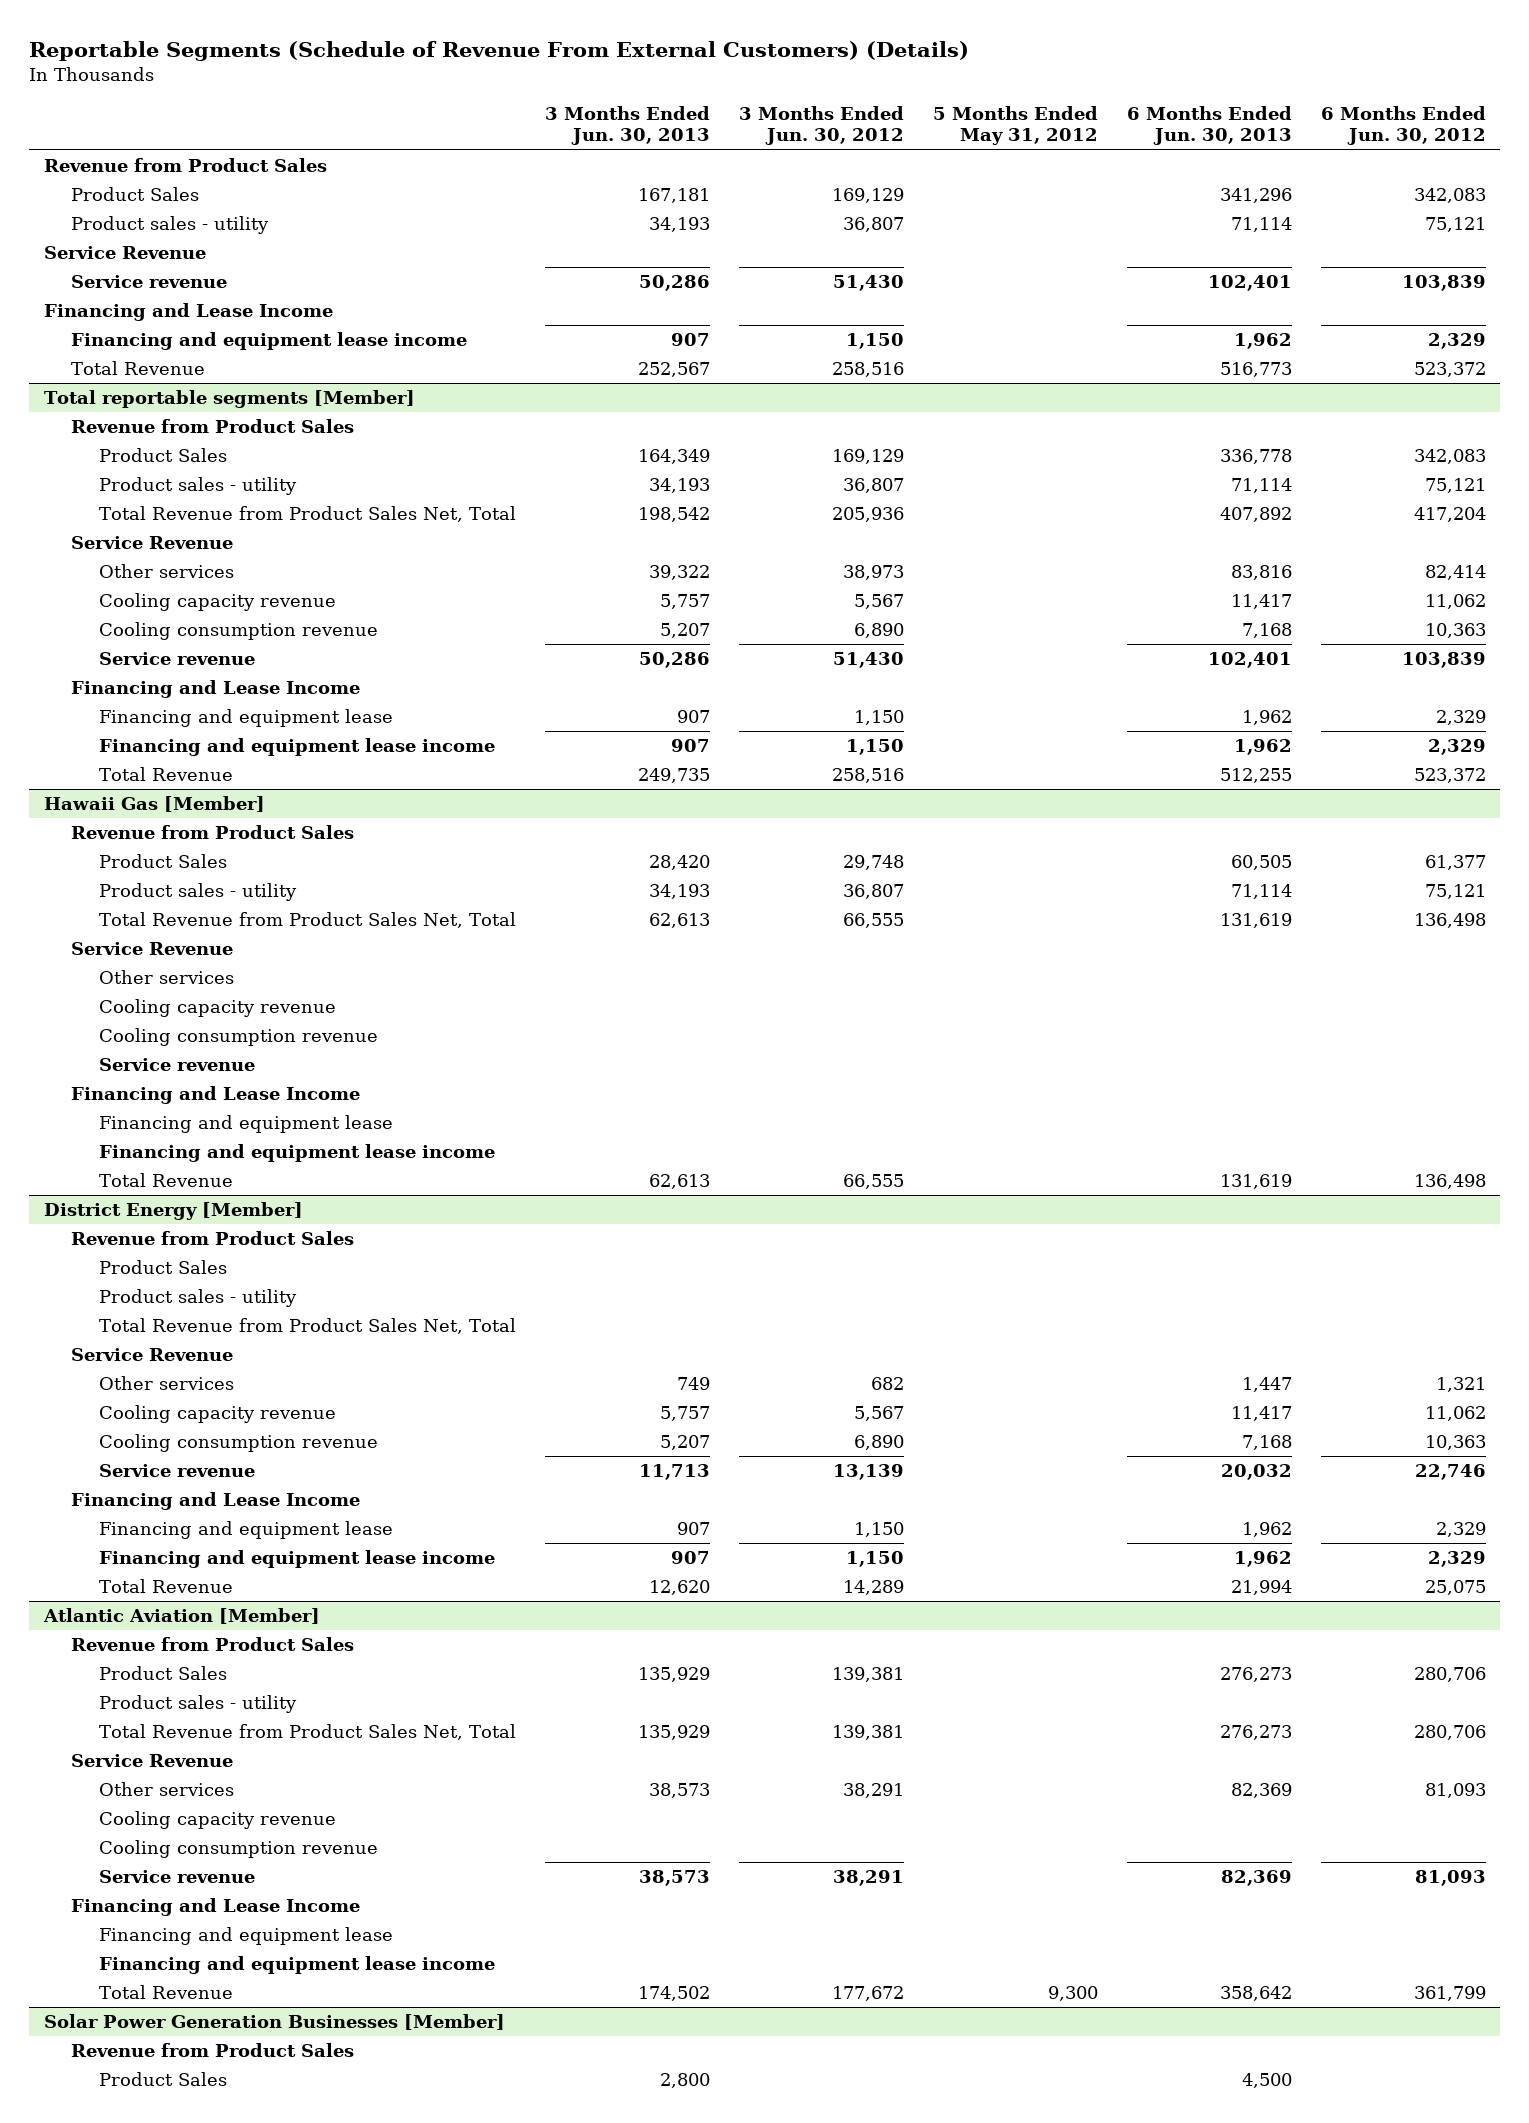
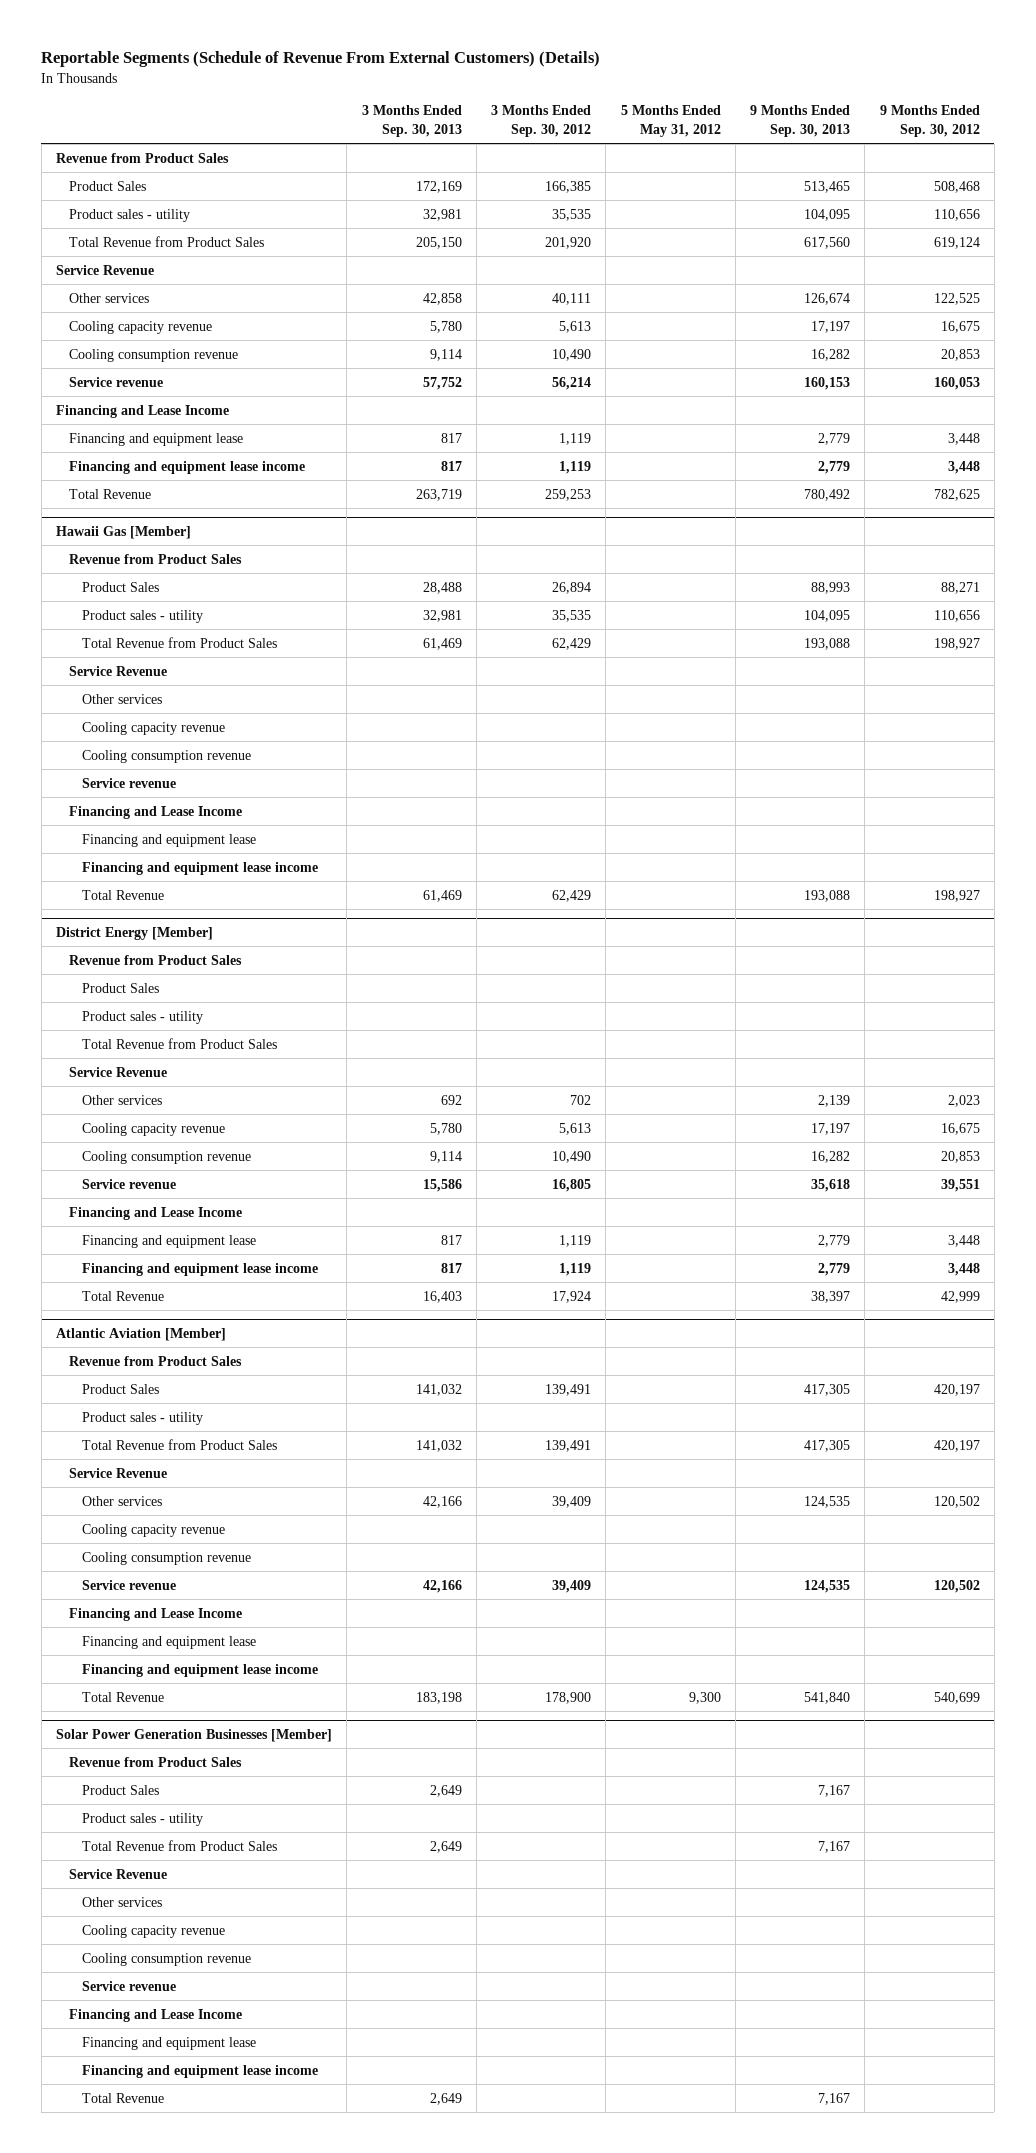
- | 3 Months Ended Jun. 30, 2013 | 3 Months Ended Jun. 30, 2012 | 5 Months Ended May 31, 2012 | 6 Months Ended Jun. 30, 2013 | 6 Months Ended Jun. 30, 2012
+ | 3 Months Ended Sep. 30, 2013 | 3 Months Ended Sep. 30, 2012 | 5 Months Ended May 31, 2012 | 9 Months Ended Sep. 30, 2013 | 9 Months Ended Sep. 30, 2012
+ Total Revenue from Product Sales | 205,150 | 201,920 | | 617,560 | 619,124
+ Other services | 42,858 | 40,111 | | 126,674 | 122,525
+ Cooling capacity revenue | 5,780 | 5,613 | | 17,197 | 16,675
+ Cooling consumption revenue | 9,114 | 10,490 | | 16,282 | 20,853
+ Financing and equipment lease | 817 | 1,119 | | 2,779 | 3,448
- Total reportable segments [Member]
- Revenue from Product Sales
- Product Sales | 164,349 | 169,129 | | 336,778 | 342,083
- Product sales - utility | 34,193 | 36,807 | | 71,114 | 75,121
- Total Revenue from Product Sales Net, Total | 198,542 | 205,936 | | 407,892 | 417,204
- Service Revenue
- Other services | 39,322 | 38,973 | | 83,816 | 82,414
- Cooling capacity revenue | 5,757 | 5,567 | | 11,417 | 11,062
- Cooling consumption revenue | 5,207 | 6,890 | | 7,168 | 10,363
- Service revenue | 50,286 | 51,430 | | 102,401 | 103,839
- Financing and Lease Income
- Financing and equipment lease | 907 | 1,150 | | 1,962 | 2,329
- Financing and equipment lease income | 907 | 1,150 | | 1,962 | 2,329
- Total Revenue | 249,735 | 258,516 | | 512,255 | 523,372
@ Hawaii Gas [Member]
- Total Revenue from Product Sales Net, Total | 62,613 | 66,555 | | 131,619 | 136,498
+ Total Revenue from Product Sales | 61,469 | 62,429 | | 193,088 | 198,927
@ District Energy [Member]
- Total Revenue from Product Sales Net, Total
+ Total Revenue from Product Sales
@ Atlantic Aviation [Member]
- Total Revenue from Product Sales Net, Total | 135,929 | 139,381 | | 276,273 | 280,706
+ Total Revenue from Product Sales | 141,032 | 139,491 | | 417,305 | 420,197
@ Solar Power Generation Businesses [Member]
+ Product sales - utility
+ Total Revenue from Product Sales | 2,649 | | | 7,167 |
+ Service Revenue
+ Other services
+ Cooling capacity revenue
+ Cooling consumption revenue
+ Service revenue
+ Financing and Lease Income
+ Financing and equipment lease
+ Financing and equipment lease income
+ Total Revenue | 2,649 | | | 7,167 |

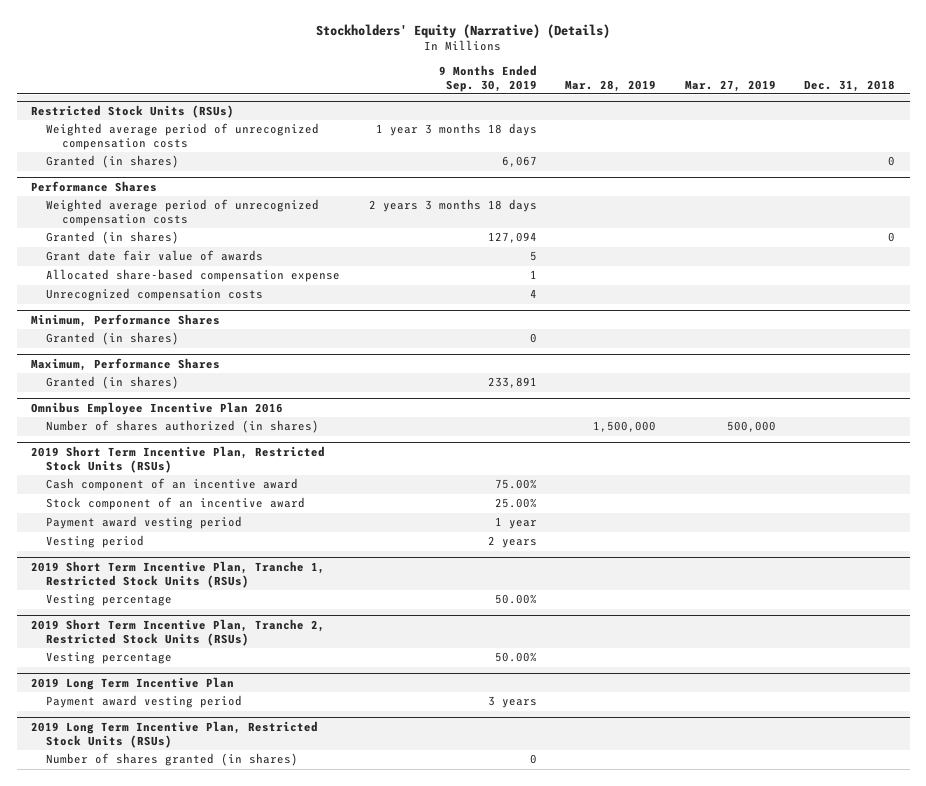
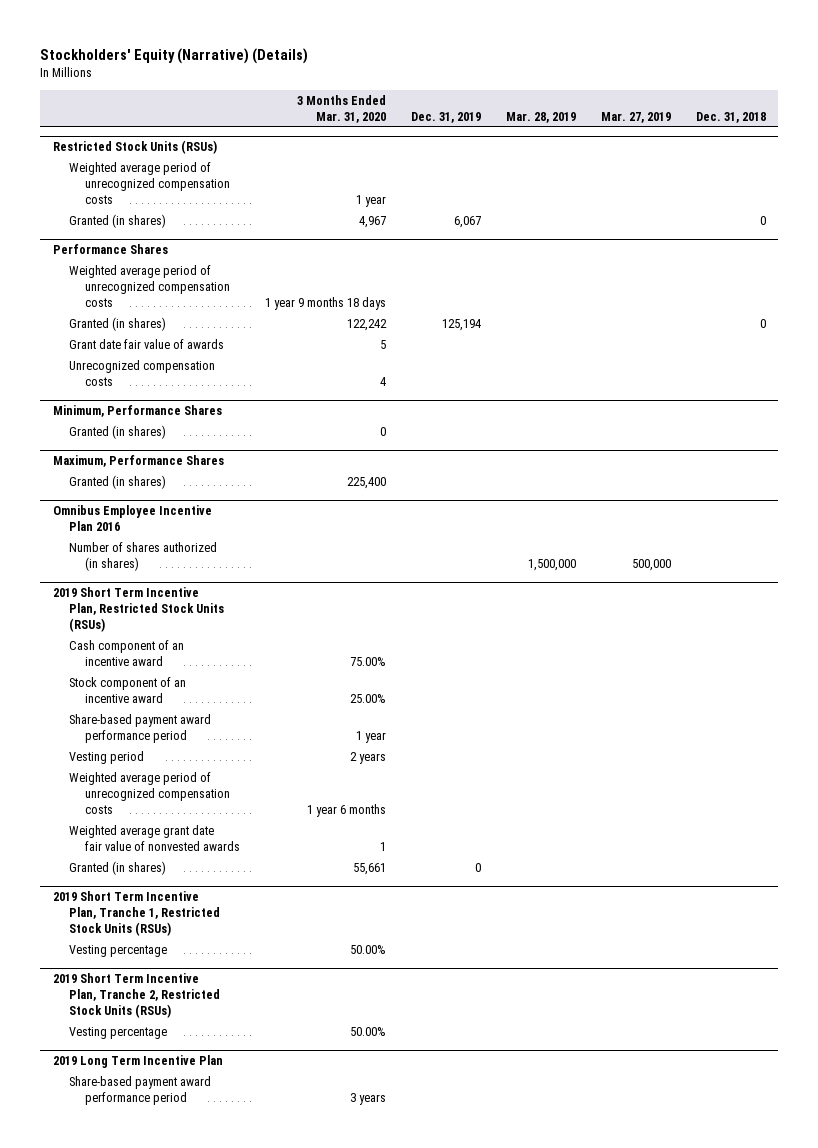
- | 9 Months Ended Sep. 30, 2019 | Mar. 28, 2019 | Mar. 27, 2019 | Dec. 31, 2018
+ | 3 Months Ended Mar. 31, 2020 | Dec. 31, 2019 | Mar. 28, 2019 | Mar. 27, 2019 | Dec. 31, 2018
@ Performance Shares
- Allocated share-based compensation expense | 1 | | |
@ 2019 Short Term Incentive Plan, Restricted Stock Units (RSUs)
- Payment award vesting period | 1 year | | |
+ Share-based payment award performance period | 1 year | | | |
+ Weighted average period of unrecognized compensation costs | 1 year 6 months | | | |
+ Weighted average grant date fair value of nonvested awards | 1 | | | |
+ Granted (in shares) | 55,661 | 0 | | |
@ 2019 Long Term Incentive Plan
- Payment award vesting period | 3 years | | |
- 2019 Long Term Incentive Plan, Restricted Stock Units (RSUs)
- Number of shares granted (in shares) | 0 | | |
@ 2019 Long Term Incentive Plan
+ Share-based payment award performance period | 3 years | | | |

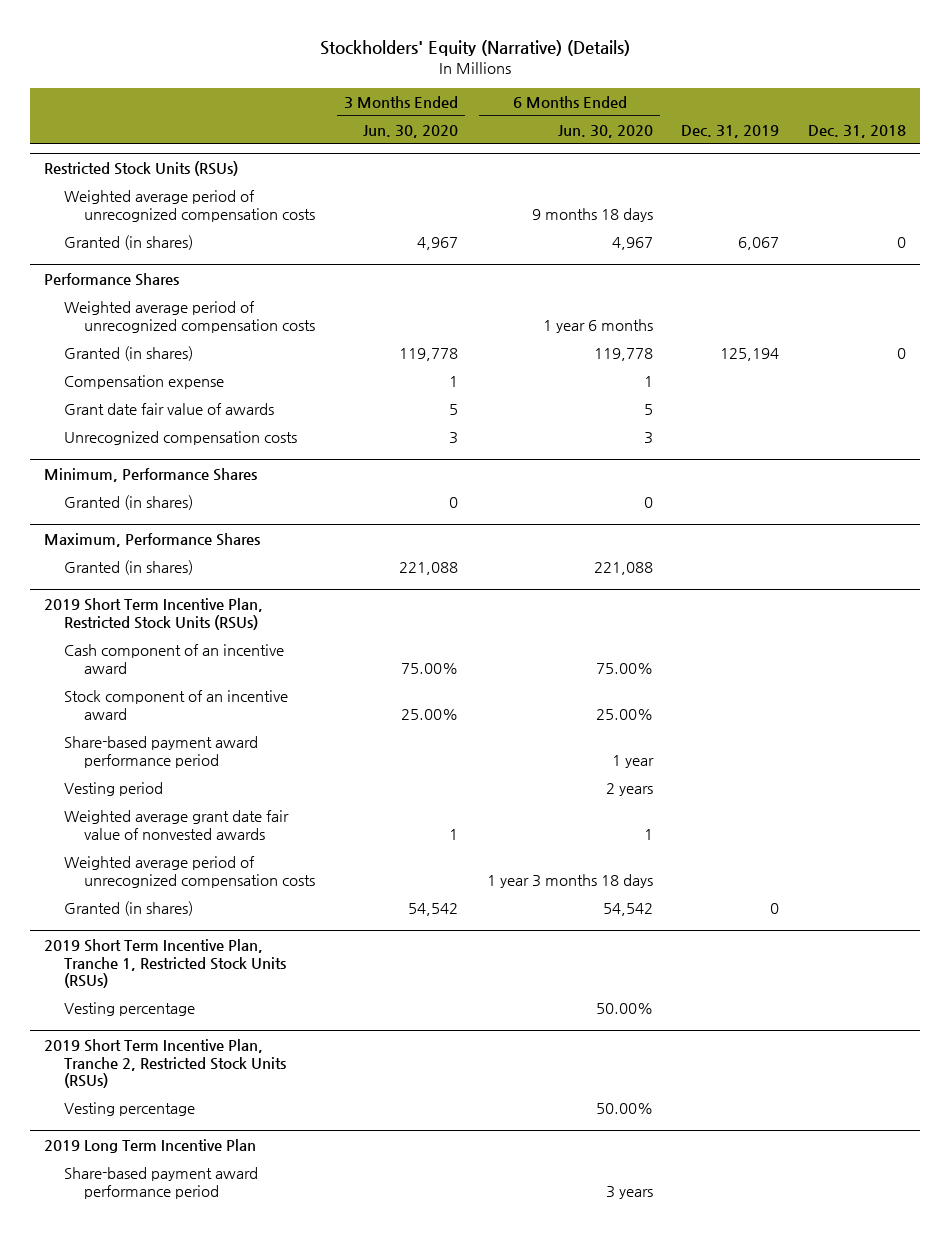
- | 3 Months Ended Mar. 31, 2020 | Dec. 31, 2019 | Mar. 28, 2019 | Mar. 27, 2019 | Dec. 31, 2018
+ | 3 Months Ended Jun. 30, 2020 | 6 Months Ended Jun. 30, 2020 | Dec. 31, 2019 | Dec. 31, 2018
@ Performance Shares
+ Compensation expense | 1 | 1 | |
- Omnibus Employee Incentive Plan 2016
- Number of shares authorized (in shares) | | | 1,500,000 | 500,000 |
@ 2019 Short Term Incentive Plan, Restricted Stock Units (RSUs)
moved down: Weighted average period of unrecognized compensation costs | | 1 year 3 months 18 days | |

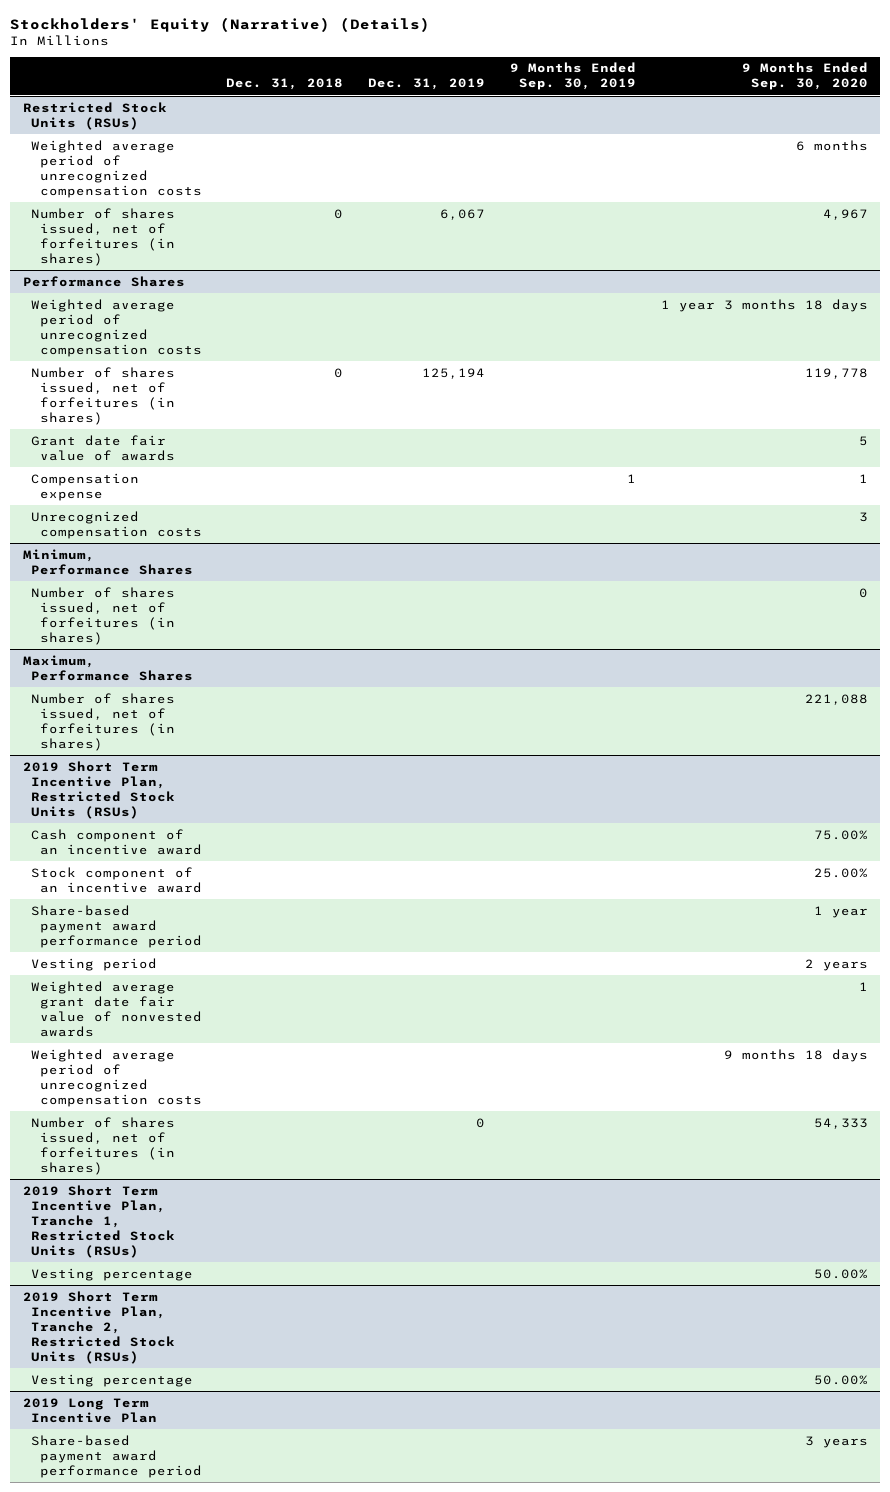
- | 3 Months Ended Jun. 30, 2020 | 6 Months Ended Jun. 30, 2020 | Dec. 31, 2019 | Dec. 31, 2018
+ | Dec. 31, 2018 | Dec. 31, 2019 | 9 Months Ended Sep. 30, 2019 | 9 Months Ended Sep. 30, 2020
@ Restricted Stock Units (RSUs)
- Granted (in shares) | 4,967 | 4,967 | 6,067 | 0
+ Number of shares issued, net of forfeitures (in shares) | 0 | 6,067 | | 4,967
@ Performance Shares
- Granted (in shares) | 119,778 | 119,778 | 125,194 | 0
+ Number of shares issued, net of forfeitures (in shares) | 0 | 125,194 | | 119,778
moved down: Compensation expense | | | 1 | 1
@ Minimum, Performance Shares
- Granted (in shares) | 0 | 0 | |
+ Number of shares issued, net of forfeitures (in shares) | | | | 0
@ Maximum, Performance Shares
- Granted (in shares) | 221,088 | 221,088 | |
+ Number of shares issued, net of forfeitures (in shares) | | | | 221,088
@ 2019 Short Term Incentive Plan, Restricted Stock Units (RSUs)
- Granted (in shares) | 54,542 | 54,542 | 0 |
+ Number of shares issued, net of forfeitures (in shares) | | 0 | | 54,333

